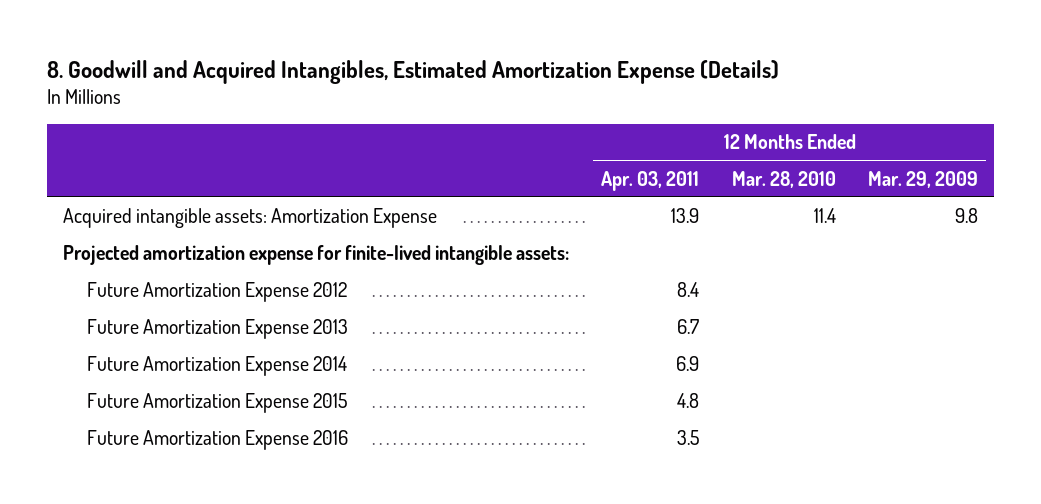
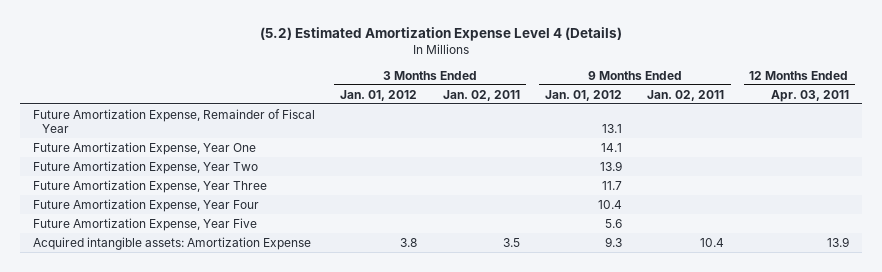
- 8. Goodwill and Acquired Intangibles, Estimated Amortization Expense (Details)
+ (5.2) Estimated Amortization Expense Level 4 (Details)
- | 12 Months Ended Apr. 03, 2011 | 12 Months Ended Mar. 28, 2010 | 12 Months Ended Mar. 29, 2009
+ | 3 Months Ended Jan. 01, 2012 | 3 Months Ended Jan. 02, 2011 | 9 Months Ended Jan. 01, 2012 | 9 Months Ended Jan. 02, 2011 | 12 Months Ended Apr. 03, 2011
+ Future Amortization Expense, Remainder of Fiscal Year | | | 13.1 | |
+ Future Amortization Expense, Year One | | | 14.1 | |
+ Future Amortization Expense, Year Two | | | 13.9 | |
+ Future Amortization Expense, Year Three | | | 11.7 | |
+ Future Amortization Expense, Year Four | | | 10.4 | |
+ Future Amortization Expense, Year Five | | | 5.6 | |
- Projected amortization expense for finite-lived intangible assets:
- Future Amortization Expense 2012 | 8.4 | |
- Future Amortization Expense 2013 | 6.7 | |
- Future Amortization Expense 2014 | 6.9 | |
- Future Amortization Expense 2015 | 4.8 | |
- Future Amortization Expense 2016 | 3.5 | |

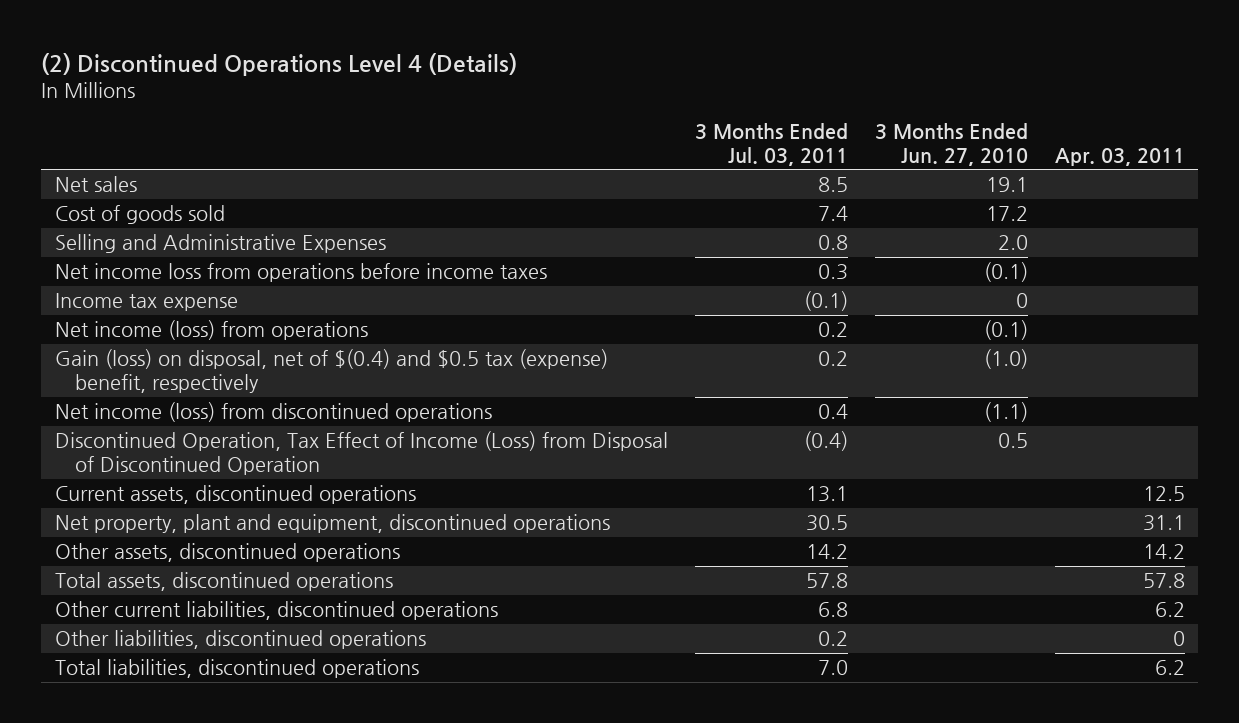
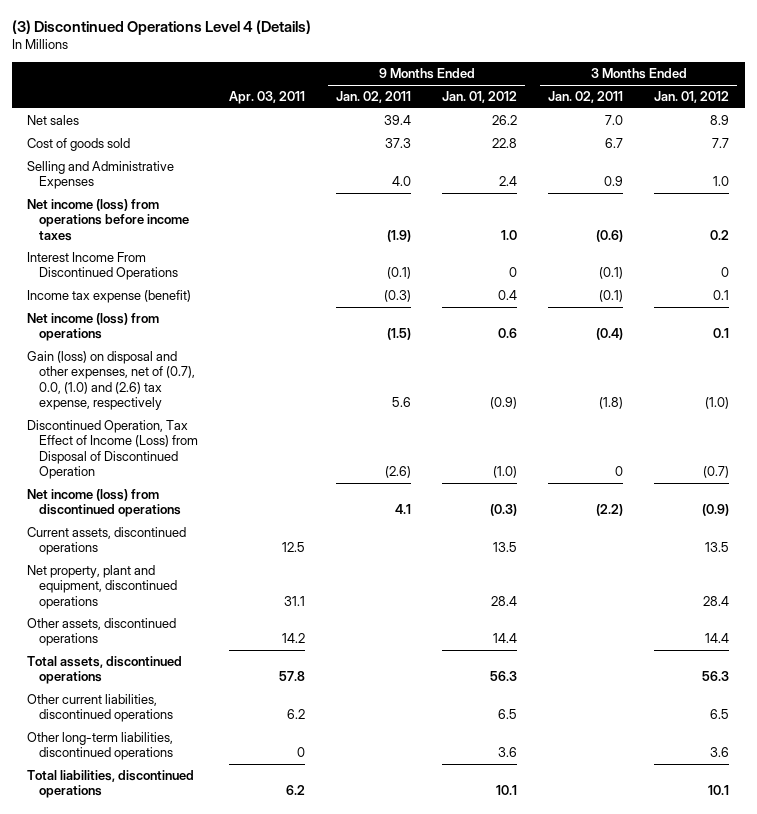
- (2) Discontinued Operations Level 4 (Details)
+ (3) Discontinued Operations Level 4 (Details)
- | 3 Months Ended Jul. 03, 2011 | 3 Months Ended Jun. 27, 2010 | Apr. 03, 2011
+ | Apr. 03, 2011 | 9 Months Ended Jan. 02, 2011 | 9 Months Ended Jan. 01, 2012 | 3 Months Ended Jan. 02, 2011 | 3 Months Ended Jan. 01, 2012
- Net income loss from operations before income taxes | 0.3 | (0.1) |
- Income tax expense | (0.1) | 0 |
+ Net income (loss) from operations before income taxes | | (1.9) | 1.0 | (0.6) | 0.2
+ Interest Income From Discontinued Operations | | (0.1) | 0 | (0.1) | 0
+ Income tax expense (benefit) | | (0.3) | 0.4 | (0.1) | 0.1
- Gain (loss) on disposal, net of $(0.4) and $0.5 tax (expense) benefit, respectively | 0.2 | (1.0) |
+ Gain (loss) on disposal and other expenses, net of (0.7), 0.0, (1.0) and (2.6) tax expense, respectively | | 5.6 | (0.9) | (1.8) | (1.0)
moved down: Net income (loss) from discontinued operations | | 4.1 | (0.3) | (2.2) | (0.9)
- Other liabilities, discontinued operations | 0.2 | | 0
+ Other long-term liabilities, discontinued operations | 0 | | 3.6 | | 3.6

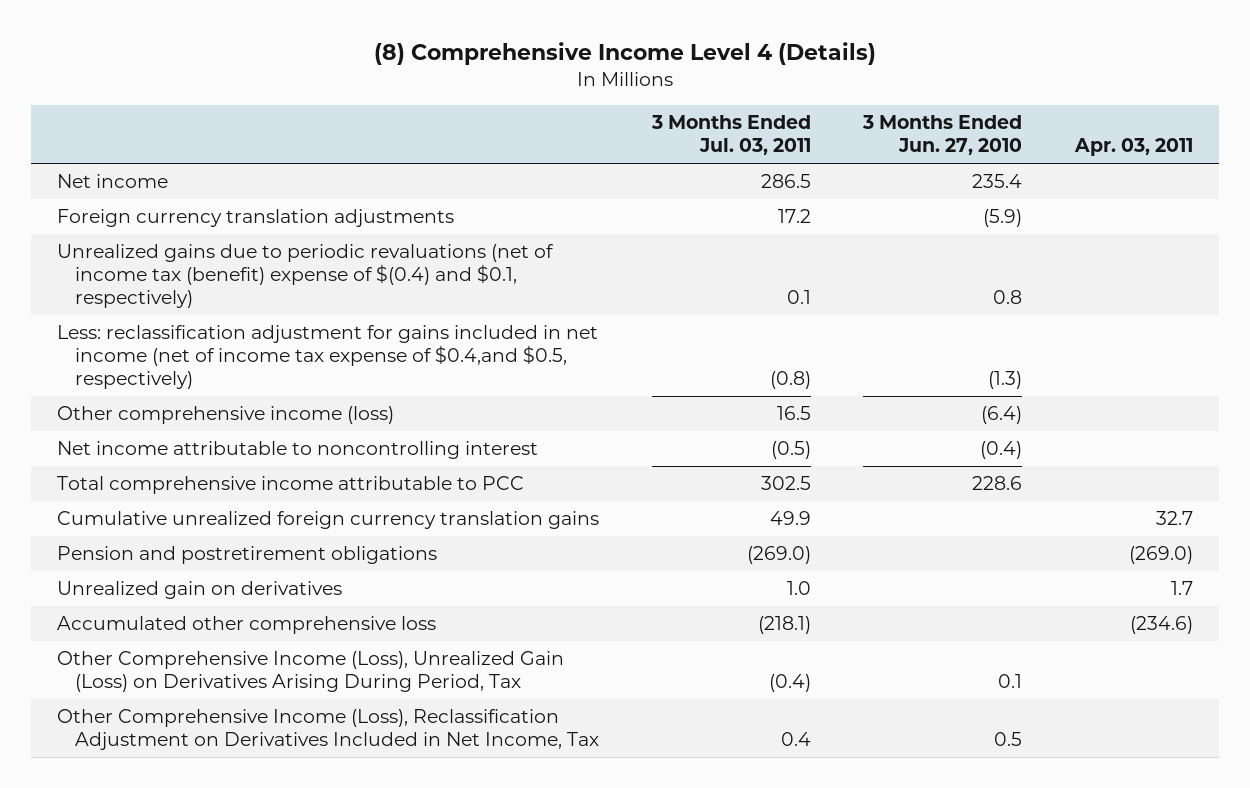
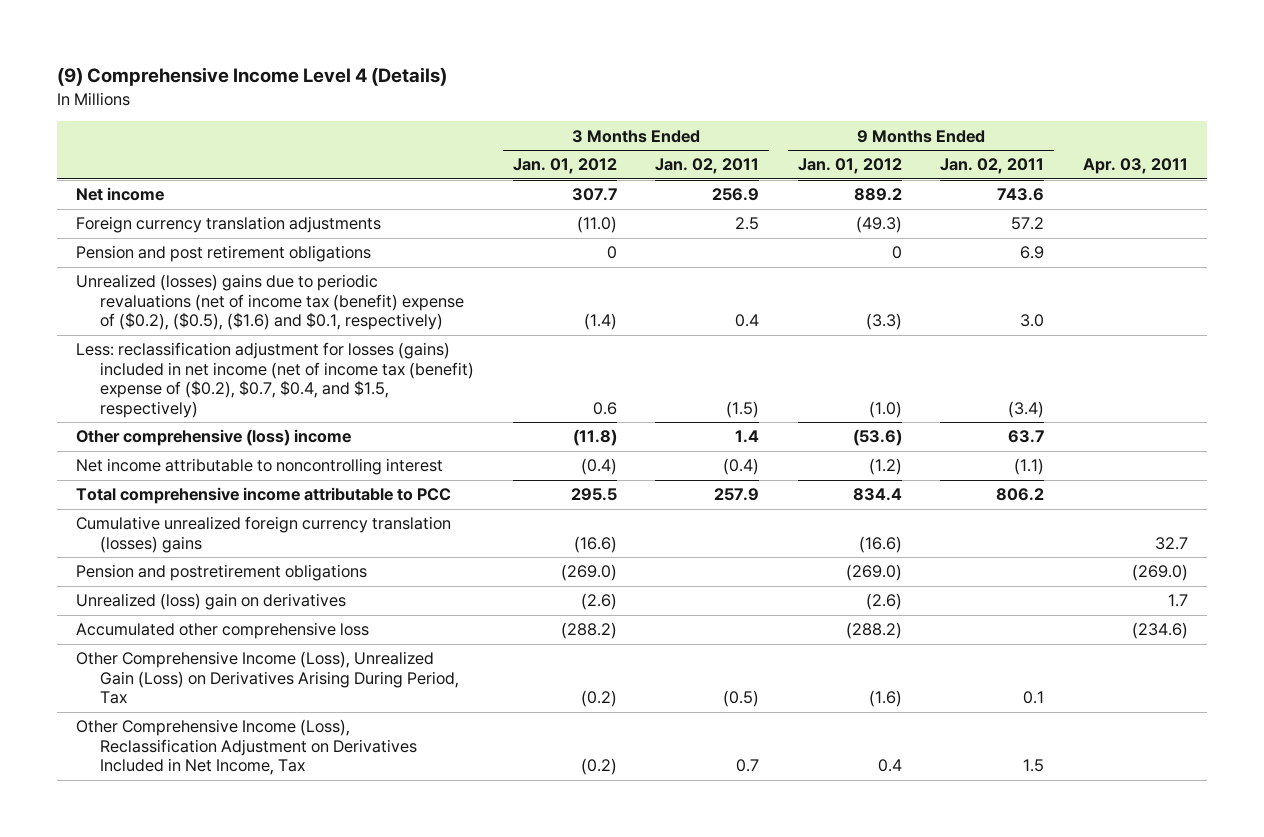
- (8) Comprehensive Income Level 4 (Details)
+ (9) Comprehensive Income Level 4 (Details)
- | 3 Months Ended Jul. 03, 2011 | 3 Months Ended Jun. 27, 2010 | Apr. 03, 2011
+ | 3 Months Ended Jan. 01, 2012 | 3 Months Ended Jan. 02, 2011 | 9 Months Ended Jan. 01, 2012 | 9 Months Ended Jan. 02, 2011 | Apr. 03, 2011
- Unrealized gains due to periodic revaluations (net of income tax (benefit) expense of $(0.4) and $0.1, respectively) | 0.1 | 0.8 |
- Less: reclassification adjustment for gains included in net income (net of income tax expense of $0.4,and $0.5, respectively) | (0.8) | (1.3) |
- Other comprehensive income (loss) | 16.5 | (6.4) |
+ Pension and post retirement obligations | 0 | | 0 | 6.9 |
+ Unrealized (losses) gains due to periodic revaluations (net of income tax (benefit) expense of ($0.2), ($0.5), ($1.6) and $0.1, respectively) | (1.4) | 0.4 | (3.3) | 3.0 |
+ Less: reclassification adjustment for losses (gains) included in net income (net of income tax (benefit) expense of ($0.2), $0.7, $0.4, and $1.5, respectively) | 0.6 | (1.5) | (1.0) | (3.4) |
+ Other comprehensive (loss) income | (11.8) | 1.4 | (53.6) | 63.7 |
- Cumulative unrealized foreign currency translation gains | 49.9 | | 32.7
+ Cumulative unrealized foreign currency translation (losses) gains | (16.6) | | (16.6) | | 32.7
- Unrealized gain on derivatives | 1.0 | | 1.7
+ Unrealized (loss) gain on derivatives | (2.6) | | (2.6) | | 1.7

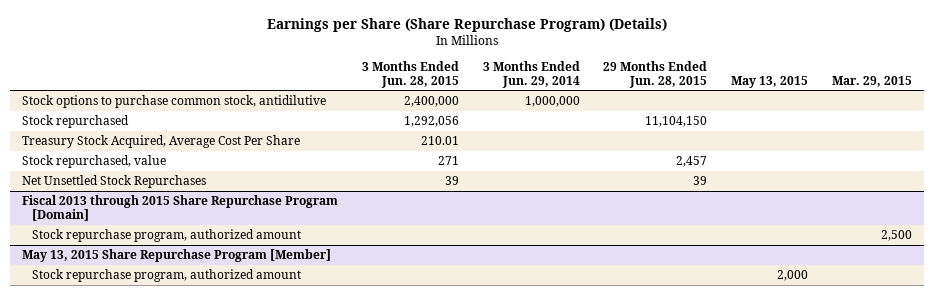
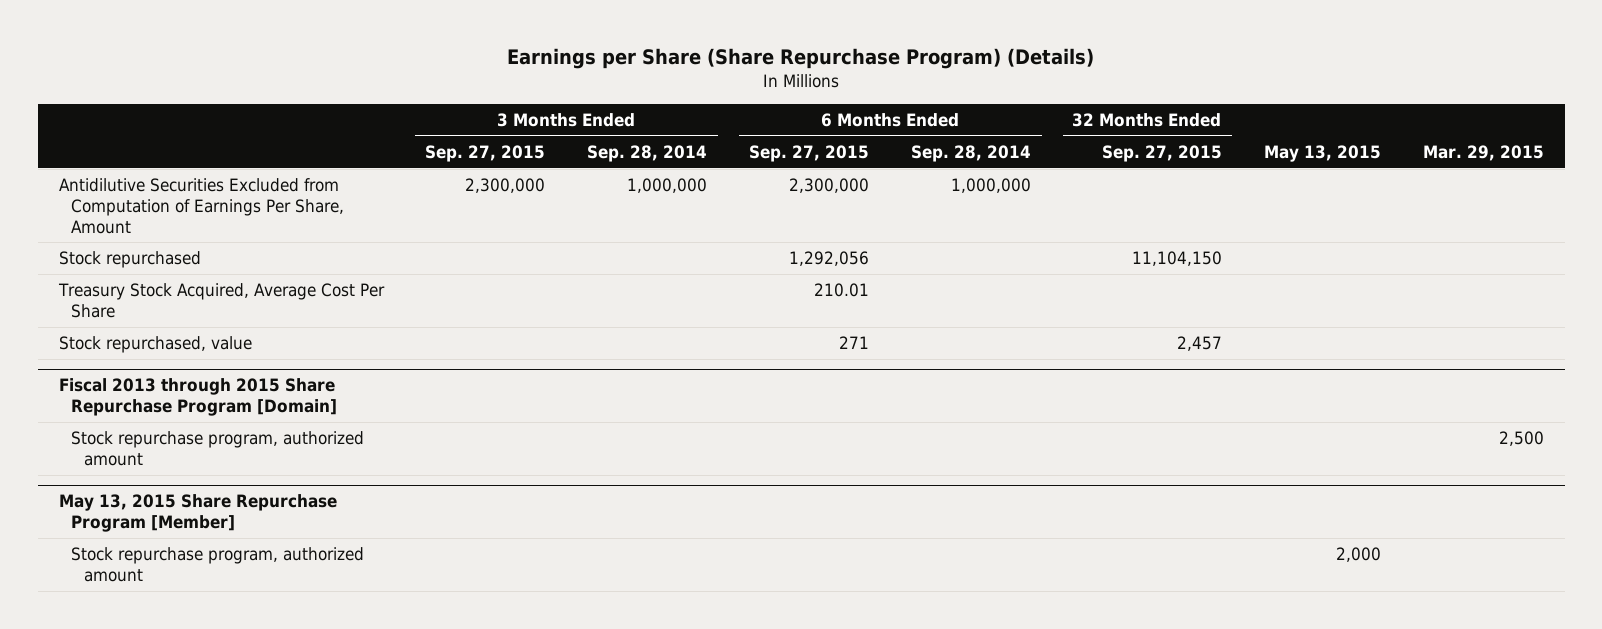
- | 3 Months Ended Jun. 28, 2015 | 3 Months Ended Jun. 29, 2014 | 29 Months Ended Jun. 28, 2015 | May 13, 2015 | Mar. 29, 2015
+ | 3 Months Ended Sep. 27, 2015 | 3 Months Ended Sep. 28, 2014 | 6 Months Ended Sep. 27, 2015 | 6 Months Ended Sep. 28, 2014 | 32 Months Ended Sep. 27, 2015 | May 13, 2015 | Mar. 29, 2015
- Stock options to purchase common stock, antidilutive | 2,400,000 | 1,000,000 | | |
+ Antidilutive Securities Excluded from Computation of Earnings Per Share, Amount | 2,300,000 | 1,000,000 | 2,300,000 | 1,000,000 | | |
- Net Unsettled Stock Repurchases | 39 | | 39 | |

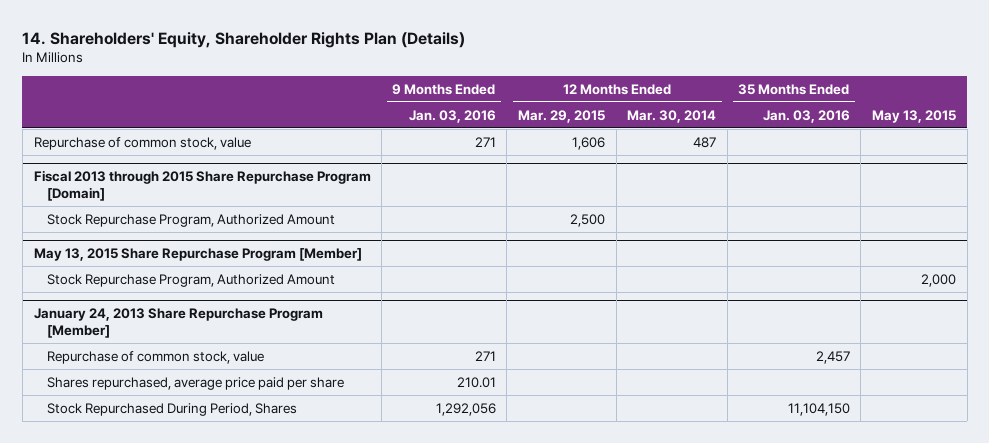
- Earnings per Share (Share Repurchase Program) (Details)
+ 14. Shareholders' Equity, Shareholder Rights Plan (Details)
- | 3 Months Ended Sep. 27, 2015 | 3 Months Ended Sep. 28, 2014 | 6 Months Ended Sep. 27, 2015 | 6 Months Ended Sep. 28, 2014 | 32 Months Ended Sep. 27, 2015 | May 13, 2015 | Mar. 29, 2015
+ | 9 Months Ended Jan. 03, 2016 | 12 Months Ended Mar. 29, 2015 | 12 Months Ended Mar. 30, 2014 | 35 Months Ended Jan. 03, 2016 | May 13, 2015
- Antidilutive Securities Excluded from Computation of Earnings Per Share, Amount | 2,300,000 | 1,000,000 | 2,300,000 | 1,000,000 | | |
- Stock repurchased | | | 1,292,056 | | 11,104,150 | |
- Treasury Stock Acquired, Average Cost Per Share | | | 210.01 | | | |
- Stock repurchased, value | | | 271 | | 2,457 | |
+ Repurchase of common stock, value | 271 | 1,606 | 487 | |
@ Fiscal 2013 through 2015 Share Repurchase Program [Domain]
- Stock repurchase program, authorized amount | | | | | | | 2,500
+ Stock Repurchase Program, Authorized Amount | | 2,500 | | |
@ May 13, 2015 Share Repurchase Program [Member]
- Stock repurchase program, authorized amount | | | | | | 2,000 |
+ Stock Repurchase Program, Authorized Amount | | | | | 2,000
+ January 24, 2013 Share Repurchase Program [Member]
+ Repurchase of common stock, value | 271 | | | 2,457 |
+ Shares repurchased, average price paid per share | 210.01 | | | |
+ Stock Repurchased During Period, Shares | 1,292,056 | | | 11,104,150 |

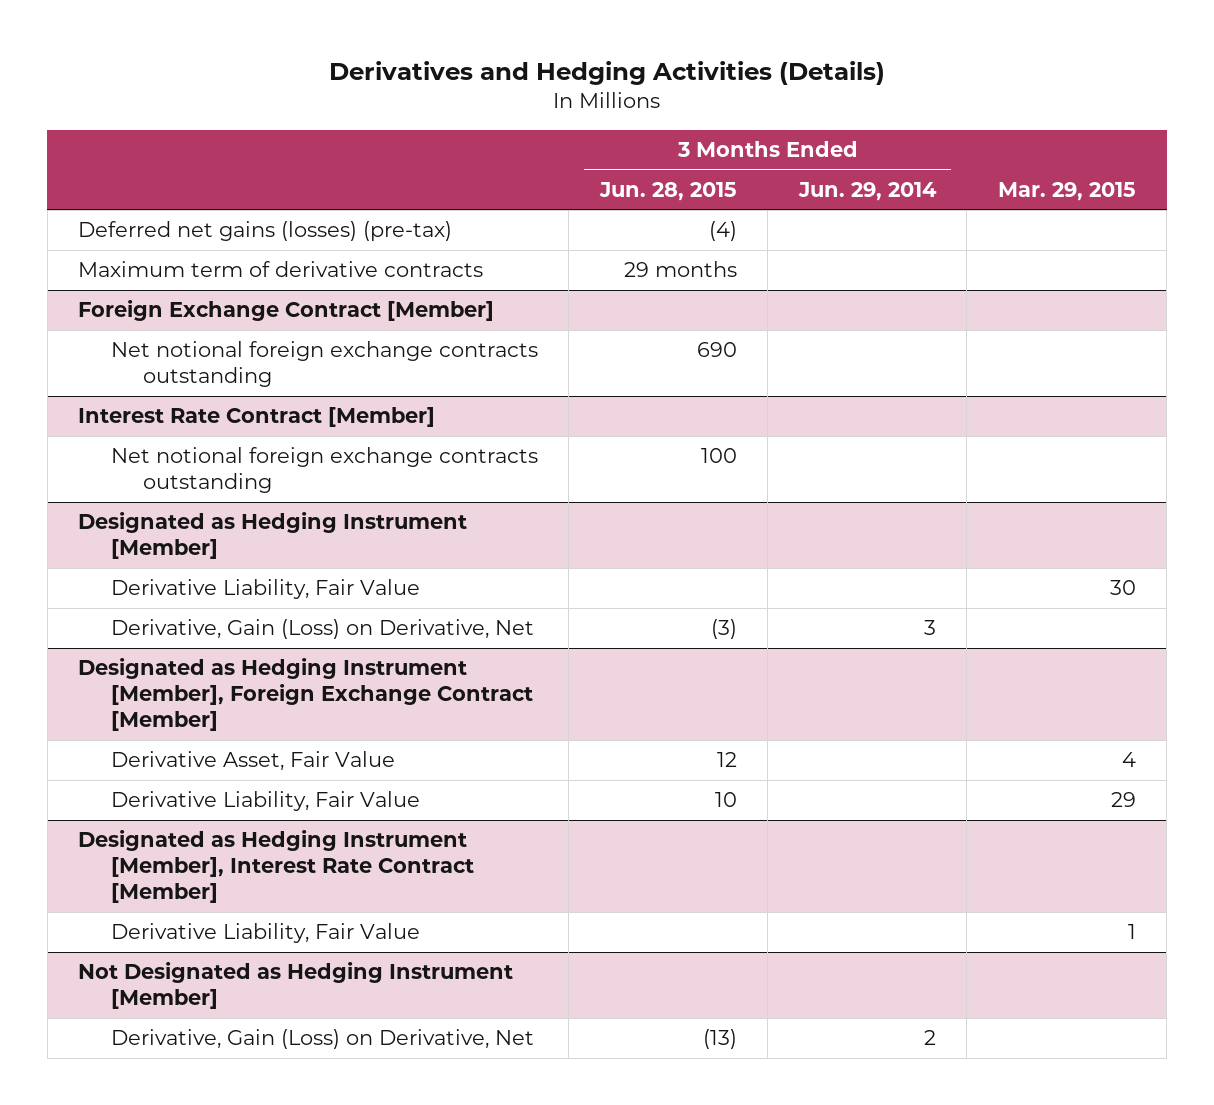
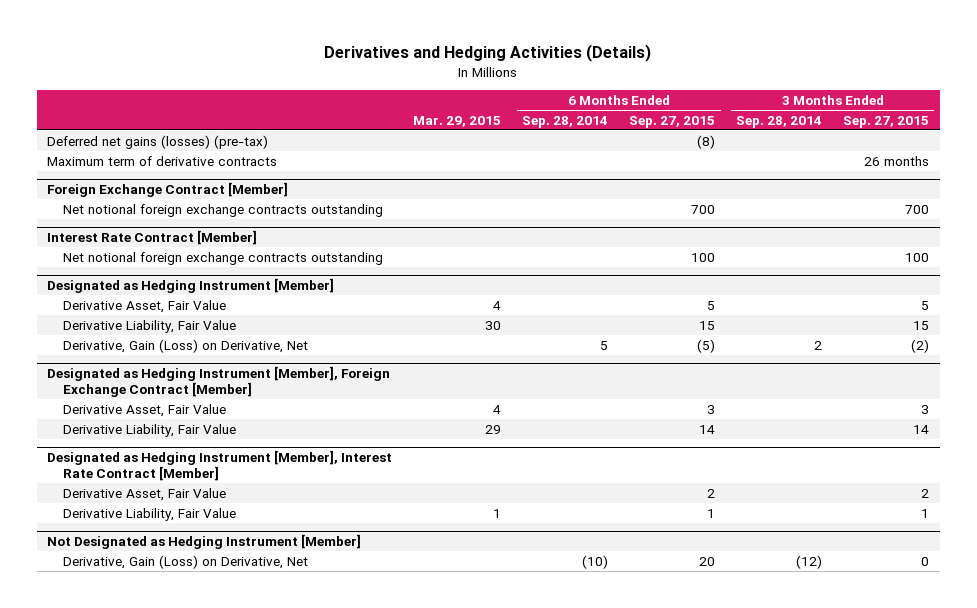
- | 3 Months Ended Jun. 28, 2015 | 3 Months Ended Jun. 29, 2014 | Mar. 29, 2015
+ | Mar. 29, 2015 | 6 Months Ended Sep. 28, 2014 | 6 Months Ended Sep. 27, 2015 | 3 Months Ended Sep. 28, 2014 | 3 Months Ended Sep. 27, 2015
@ Designated as Hedging Instrument [Member]
+ Derivative Asset, Fair Value | 4 | | 5 | | 5
@ Designated as Hedging Instrument [Member], Interest Rate Contract [Member]
+ Derivative Asset, Fair Value | | | 2 | | 2

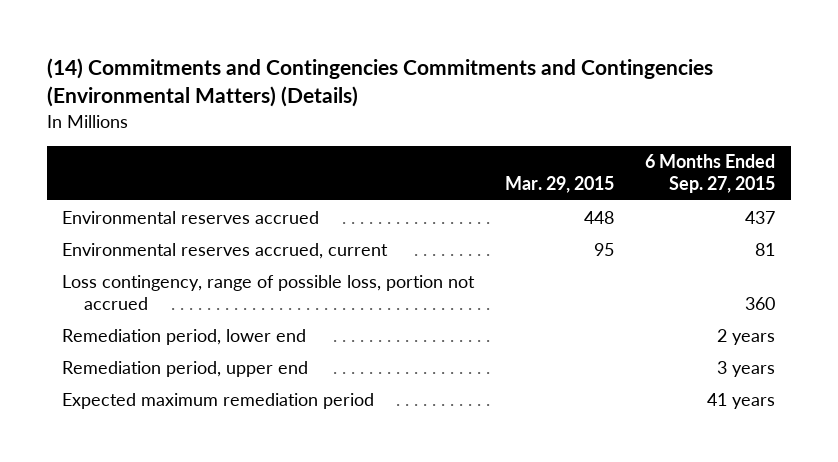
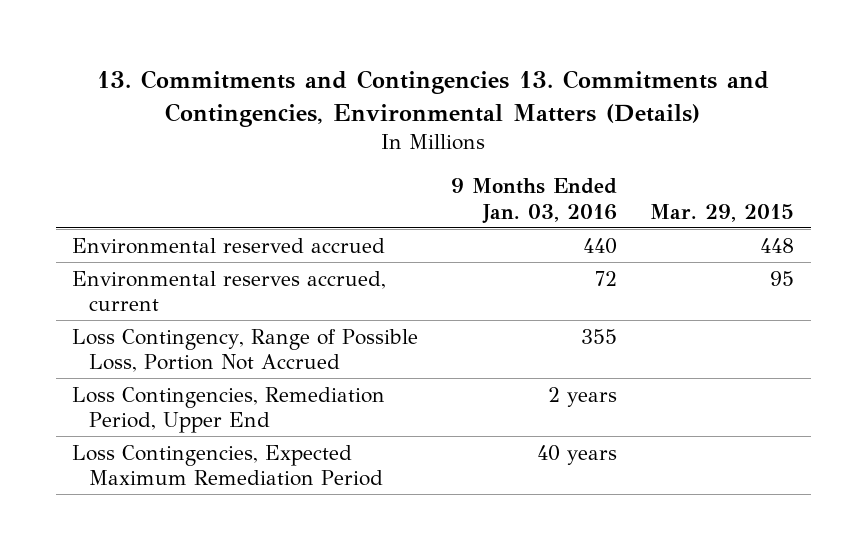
- (14) Commitments and Contingencies Commitments and Contingencies (Environmental Matters) (Details)
+ 13. Commitments and Contingencies 13. Commitments and Contingencies, Environmental Matters (Details)
- | Mar. 29, 2015 | 6 Months Ended Sep. 27, 2015
+ | 9 Months Ended Jan. 03, 2016 | Mar. 29, 2015
- Environmental reserves accrued | 448 | 437
+ Environmental reserved accrued | 440 | 448
- Loss contingency, range of possible loss, portion not accrued | | 360
- Remediation period, lower end | | 2 years
- Remediation period, upper end | | 3 years
- Expected maximum remediation period | | 41 years
+ Loss Contingency, Range of Possible Loss, Portion Not Accrued | 355 |
+ Loss Contingencies, Remediation Period, Upper End | 2 years |
+ Loss Contingencies, Expected Maximum Remediation Period | 40 years |

